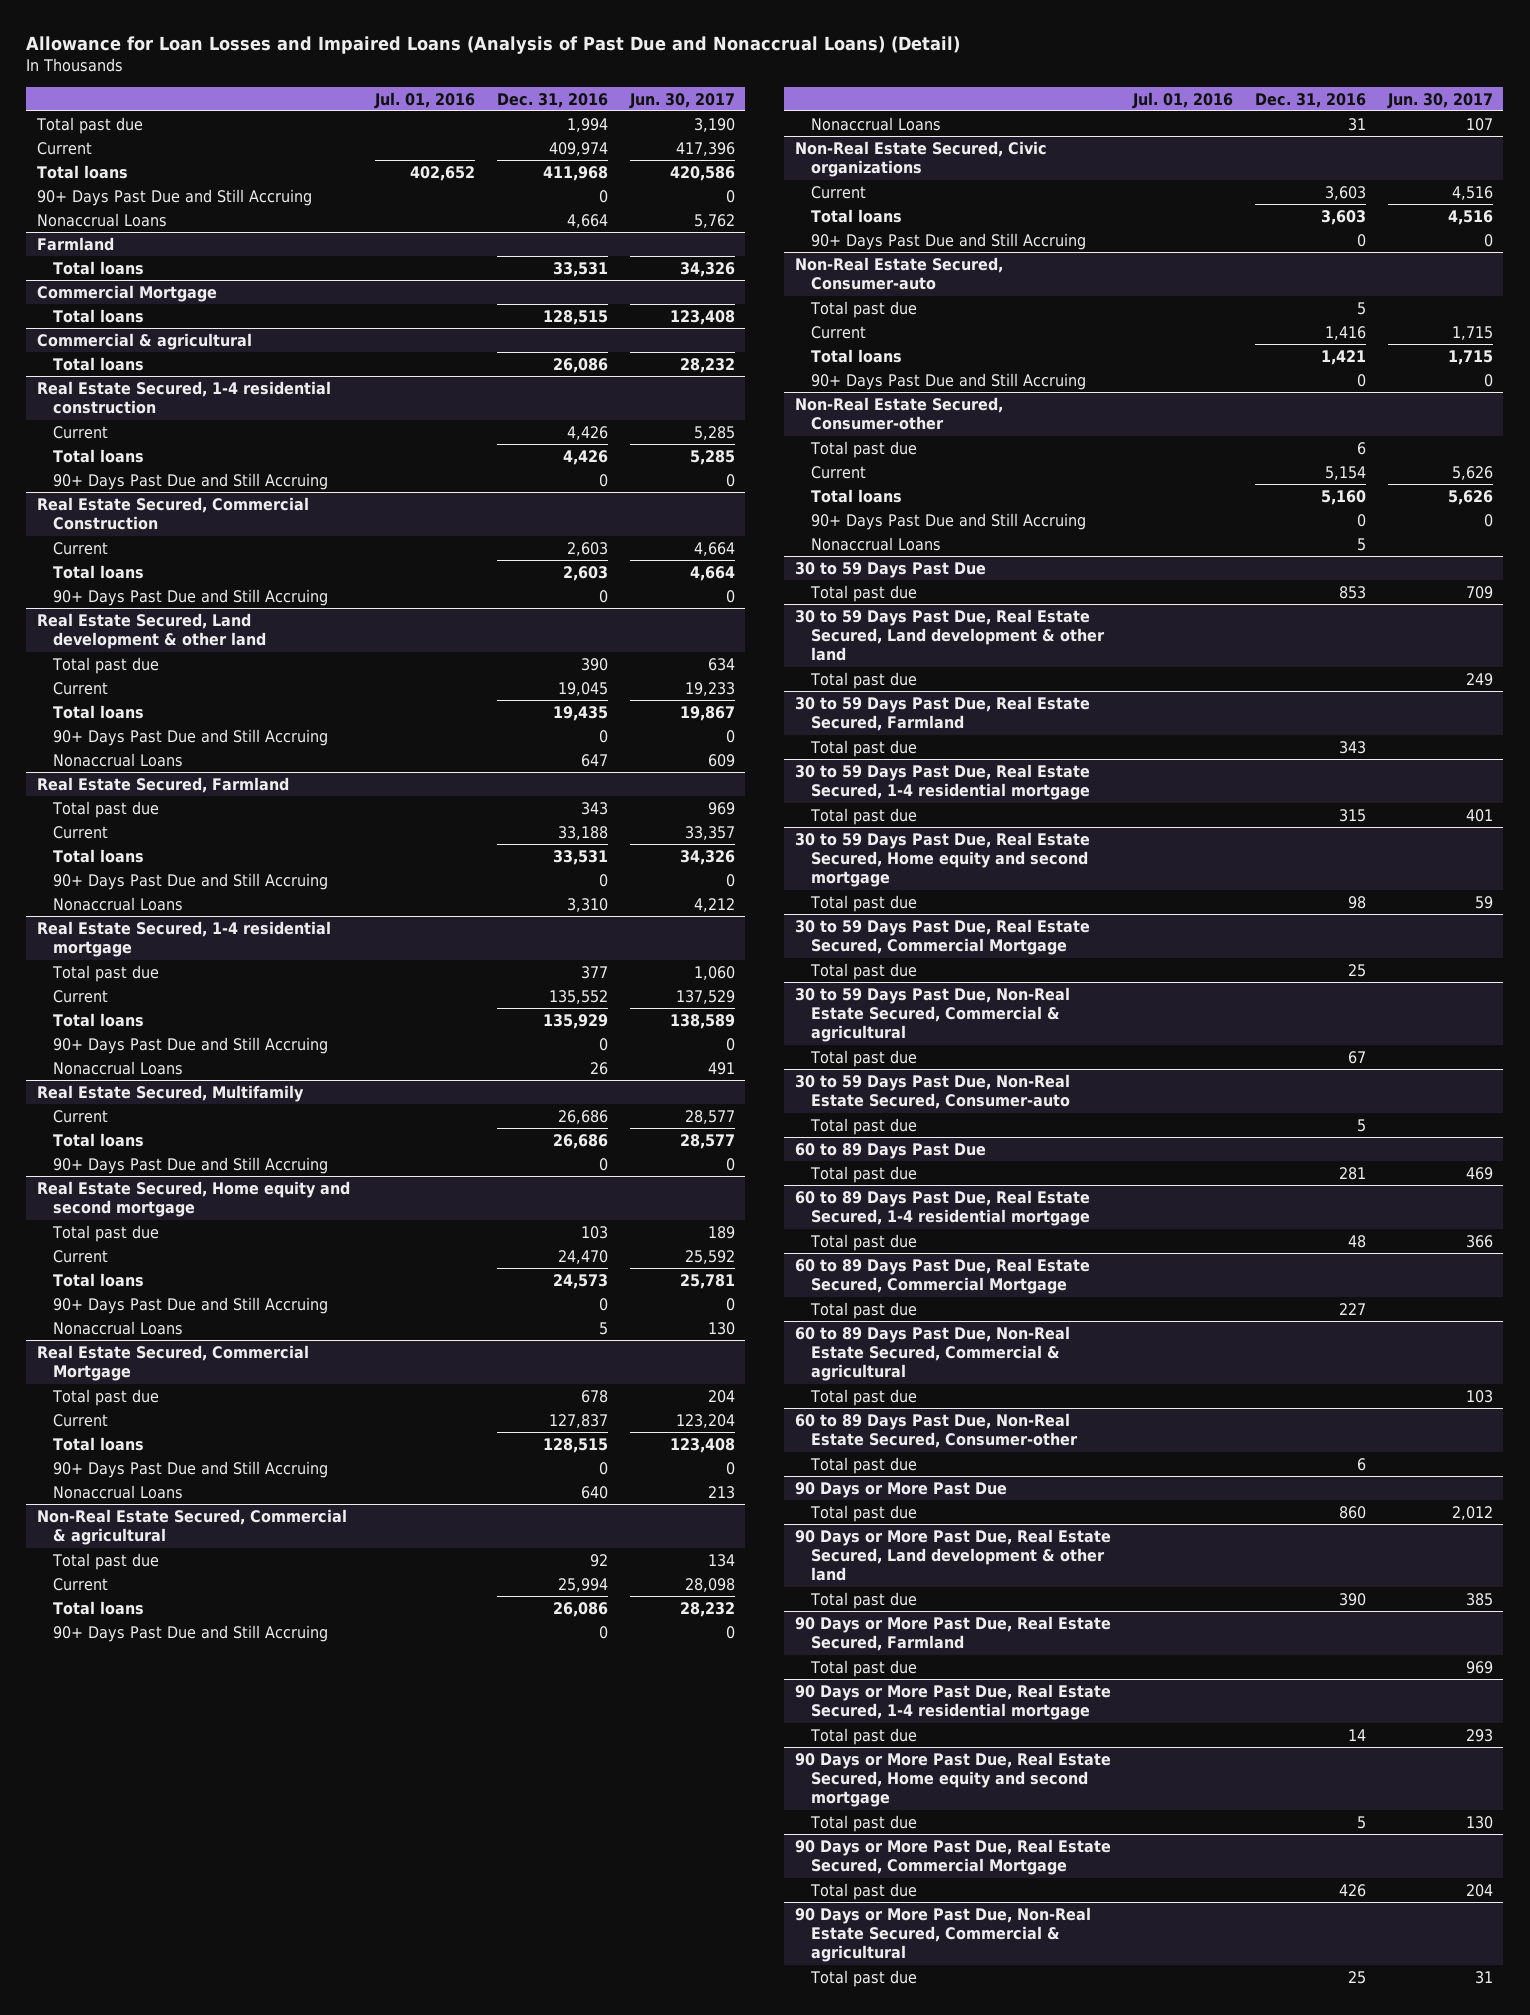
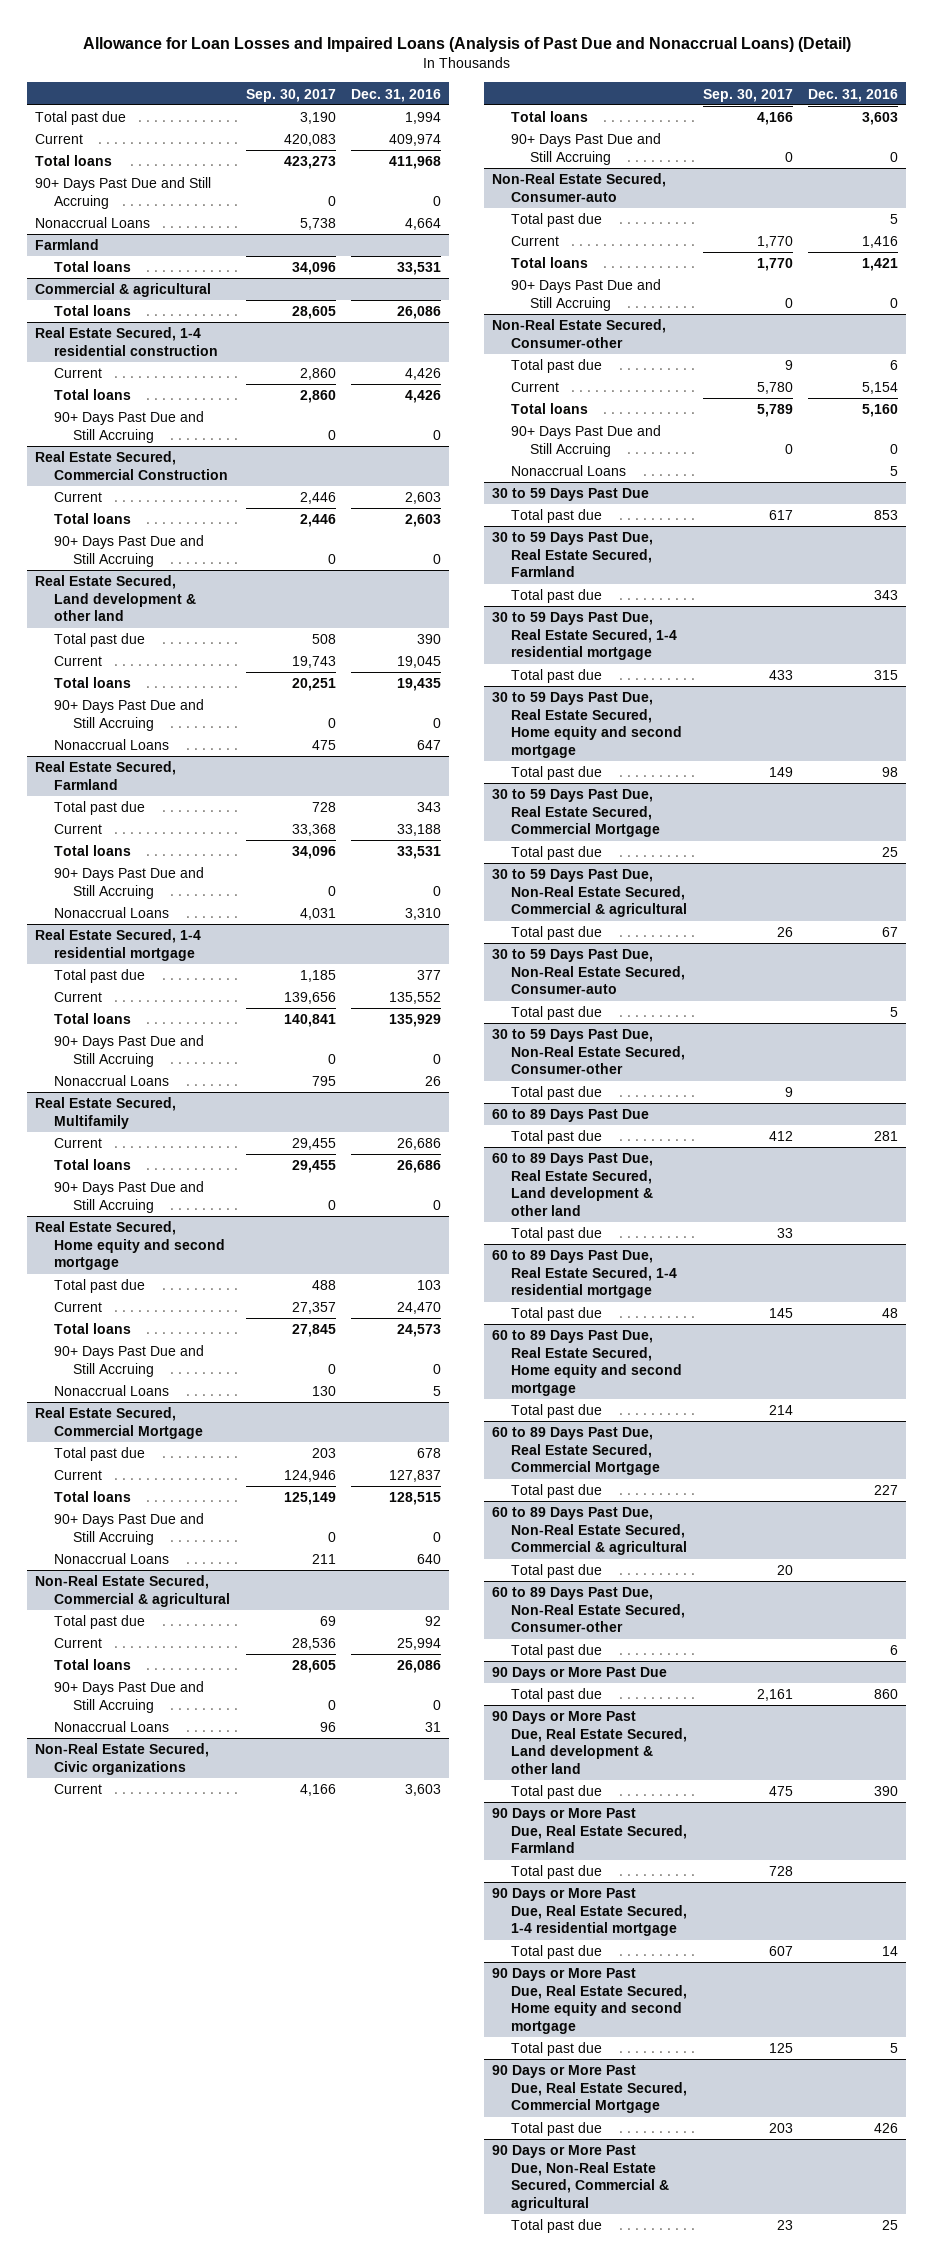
- | Jul. 01, 2016 | Dec. 31, 2016 | Jun. 30, 2017
+ | Sep. 30, 2017 | Dec. 31, 2016
- Commercial Mortgage
- Total loans | | 128,515 | 123,408
- 30 to 59 Days Past Due, Real Estate Secured, Land development & other land
- Total past due | | | 249
+ 30 to 59 Days Past Due, Non-Real Estate Secured, Consumer-other
+ Total past due | 9 |
+ 60 to 89 Days Past Due, Real Estate Secured, Land development & other land
+ Total past due | 33 |
+ 60 to 89 Days Past Due, Real Estate Secured, Home equity and second mortgage
+ Total past due | 214 |

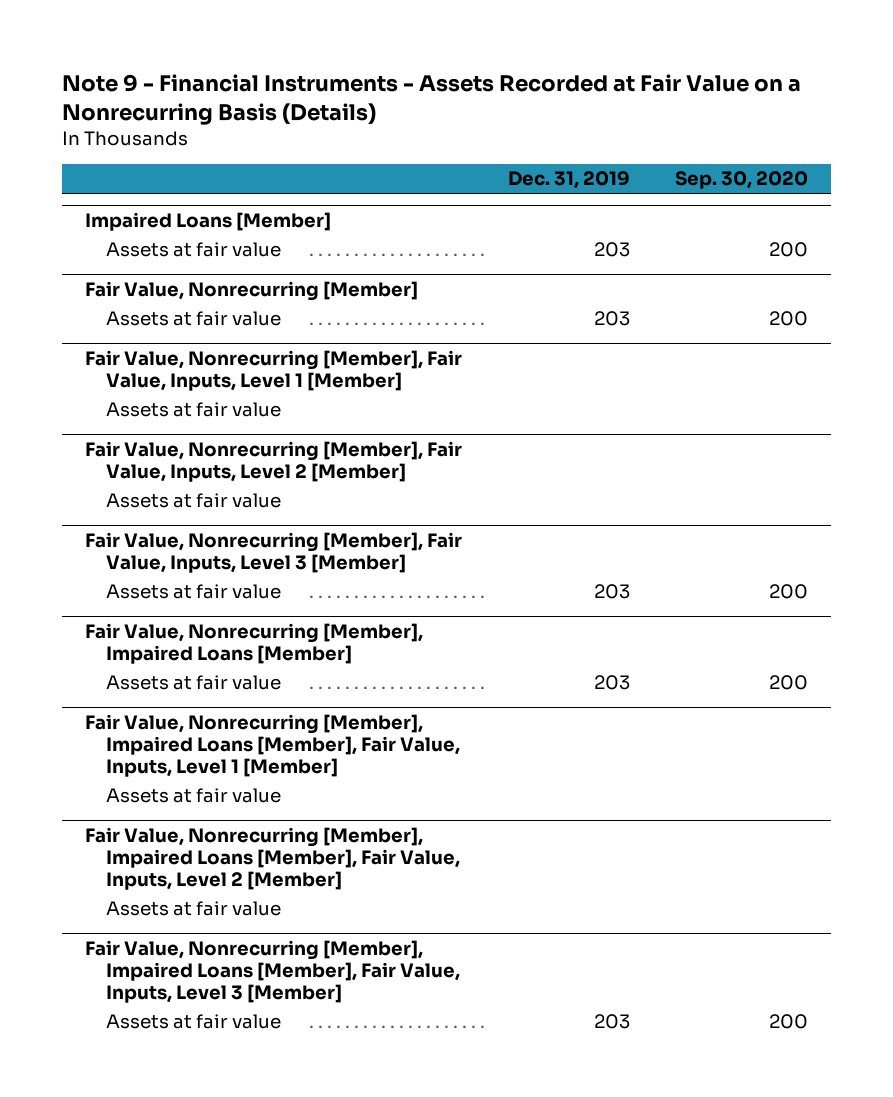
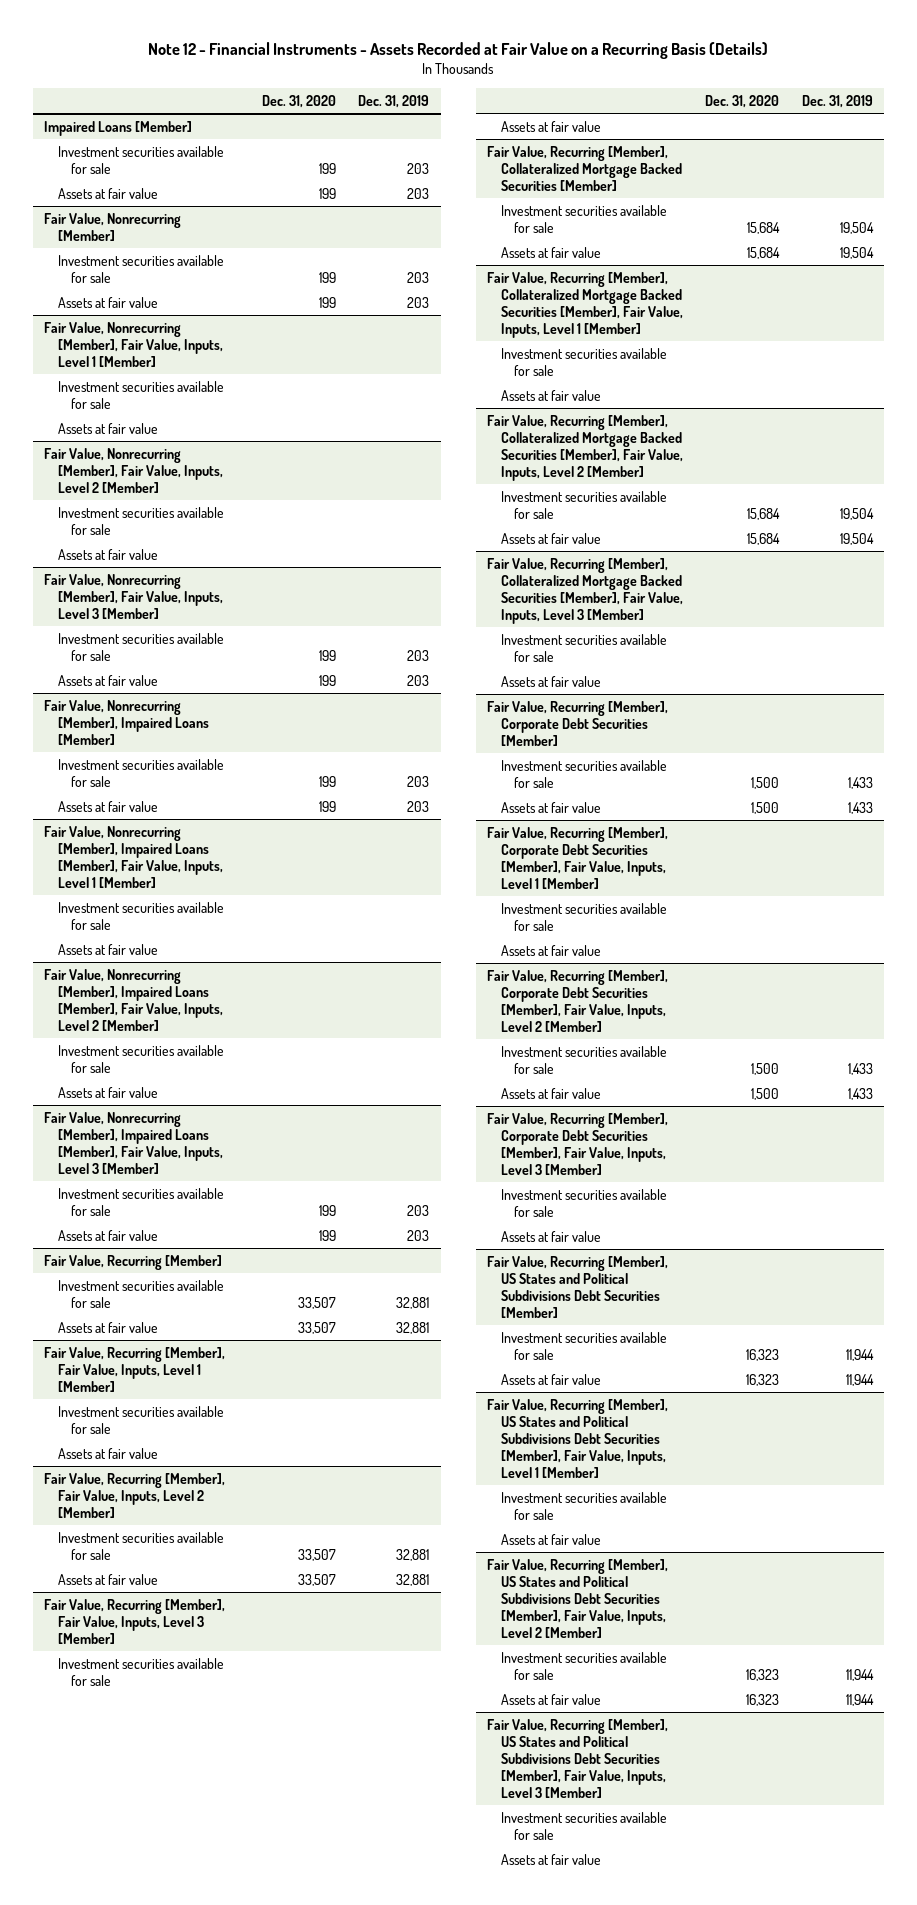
- Note 9 - Financial Instruments - Assets Recorded at Fair Value on a Nonrecurring Basis (Details)
+ Note 12 - Financial Instruments - Assets Recorded at Fair Value on a Recurring Basis (Details)
- | Dec. 31, 2019 | Sep. 30, 2020
+ | Dec. 31, 2020 | Dec. 31, 2019
@ Impaired Loans [Member]
+ Investment securities available for sale | 199 | 203
@ Fair Value, Nonrecurring [Member]
+ Investment securities available for sale | 199 | 203
@ Fair Value, Nonrecurring [Member], Fair Value, Inputs, Level 1 [Member]
+ Investment securities available for sale
@ Fair Value, Nonrecurring [Member], Fair Value, Inputs, Level 2 [Member]
+ Investment securities available for sale
@ Fair Value, Nonrecurring [Member], Fair Value, Inputs, Level 3 [Member]
+ Investment securities available for sale | 199 | 203
@ Fair Value, Nonrecurring [Member], Impaired Loans [Member]
+ Investment securities available for sale | 199 | 203
@ Fair Value, Nonrecurring [Member], Impaired Loans [Member], Fair Value, Inputs, Level 1 [Member]
+ Investment securities available for sale
@ Fair Value, Nonrecurring [Member], Impaired Loans [Member], Fair Value, Inputs, Level 2 [Member]
+ Investment securities available for sale
@ Fair Value, Nonrecurring [Member], Impaired Loans [Member], Fair Value, Inputs, Level 3 [Member]
+ Investment securities available for sale | 199 | 203
+ Fair Value, Recurring [Member]
+ Investment securities available for sale | 33,507 | 32,881
+ Assets at fair value | 33,507 | 32,881
+ Fair Value, Recurring [Member], Fair Value, Inputs, Level 1 [Member]
+ Investment securities available for sale
+ Assets at fair value
+ Fair Value, Recurring [Member], Fair Value, Inputs, Level 2 [Member]
+ Investment securities available for sale | 33,507 | 32,881
+ Assets at fair value | 33,507 | 32,881
+ Fair Value, Recurring [Member], Fair Value, Inputs, Level 3 [Member]
+ Investment securities available for sale
+ Assets at fair value
+ Fair Value, Recurring [Member], Collateralized Mortgage Backed Securities [Member]
+ Investment securities available for sale | 15,684 | 19,504
+ Assets at fair value | 15,684 | 19,504
+ Fair Value, Recurring [Member], Collateralized Mortgage Backed Securities [Member], Fair Value, Inputs, Level 1 [Member]
+ Investment securities available for sale
+ Assets at fair value
+ Fair Value, Recurring [Member], Collateralized Mortgage Backed Securities [Member], Fair Value, Inputs, Level 2 [Member]
+ Investment securities available for sale | 15,684 | 19,504
+ Assets at fair value | 15,684 | 19,504
+ Fair Value, Recurring [Member], Collateralized Mortgage Backed Securities [Member], Fair Value, Inputs, Level 3 [Member]
+ Investment securities available for sale
+ Assets at fair value
+ Fair Value, Recurring [Member], Corporate Debt Securities [Member]
+ Investment securities available for sale | 1,500 | 1,433
+ Assets at fair value | 1,500 | 1,433
+ Fair Value, Recurring [Member], Corporate Debt Securities [Member], Fair Value, Inputs, Level 1 [Member]
+ Investment securities available for sale
+ Assets at fair value
+ Fair Value, Recurring [Member], Corporate Debt Securities [Member], Fair Value, Inputs, Level 2 [Member]
+ Investment securities available for sale | 1,500 | 1,433
+ Assets at fair value | 1,500 | 1,433
+ Fair Value, Recurring [Member], Corporate Debt Securities [Member], Fair Value, Inputs, Level 3 [Member]
+ Investment securities available for sale
+ Assets at fair value
+ Fair Value, Recurring [Member], US States and Political Subdivisions Debt Securities [Member]
+ Investment securities available for sale | 16,323 | 11,944
+ Assets at fair value | 16,323 | 11,944
+ Fair Value, Recurring [Member], US States and Political Subdivisions Debt Securities [Member], Fair Value, Inputs, Level 1 [Member]
+ Investment securities available for sale
+ Assets at fair value
+ Fair Value, Recurring [Member], US States and Political Subdivisions Debt Securities [Member], Fair Value, Inputs, Level 2 [Member]
+ Investment securities available for sale | 16,323 | 11,944
+ Assets at fair value | 16,323 | 11,944
+ Fair Value, Recurring [Member], US States and Political Subdivisions Debt Securities [Member], Fair Value, Inputs, Level 3 [Member]
+ Investment securities available for sale
+ Assets at fair value

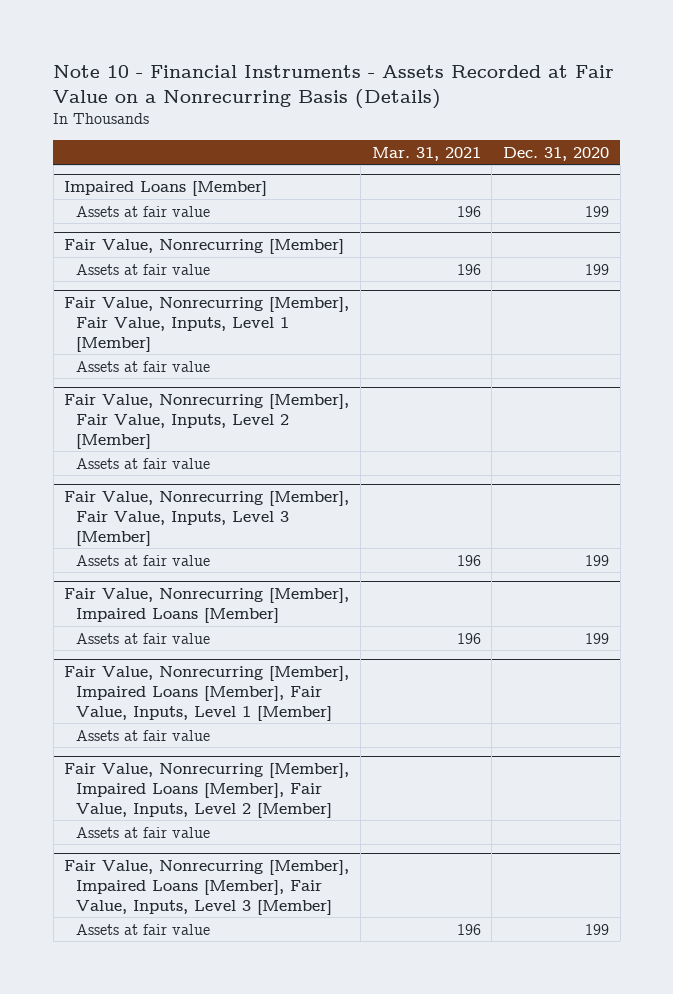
- Note 12 - Financial Instruments - Assets Recorded at Fair Value on a Recurring Basis (Details)
+ Note 10 - Financial Instruments - Assets Recorded at Fair Value on a Nonrecurring Basis (Details)
- | Dec. 31, 2020 | Dec. 31, 2019
+ | Mar. 31, 2021 | Dec. 31, 2020
@ Impaired Loans [Member]
- Investment securities available for sale | 199 | 203
@ Fair Value, Nonrecurring [Member]
- Investment securities available for sale | 199 | 203
@ Fair Value, Nonrecurring [Member], Fair Value, Inputs, Level 1 [Member]
- Investment securities available for sale
@ Fair Value, Nonrecurring [Member], Fair Value, Inputs, Level 2 [Member]
- Investment securities available for sale
@ Fair Value, Nonrecurring [Member], Fair Value, Inputs, Level 3 [Member]
- Investment securities available for sale | 199 | 203
@ Fair Value, Nonrecurring [Member], Impaired Loans [Member]
- Investment securities available for sale | 199 | 203
@ Fair Value, Nonrecurring [Member], Impaired Loans [Member], Fair Value, Inputs, Level 1 [Member]
- Investment securities available for sale
@ Fair Value, Nonrecurring [Member], Impaired Loans [Member], Fair Value, Inputs, Level 2 [Member]
- Investment securities available for sale
@ Fair Value, Nonrecurring [Member], Impaired Loans [Member], Fair Value, Inputs, Level 3 [Member]
- Investment securities available for sale | 199 | 203
- Fair Value, Recurring [Member]
- Investment securities available for sale | 33,507 | 32,881
- Assets at fair value | 33,507 | 32,881
- Fair Value, Recurring [Member], Fair Value, Inputs, Level 1 [Member]
- Investment securities available for sale
- Assets at fair value
- Fair Value, Recurring [Member], Fair Value, Inputs, Level 2 [Member]
- Investment securities available for sale | 33,507 | 32,881
- Assets at fair value | 33,507 | 32,881
- Fair Value, Recurring [Member], Fair Value, Inputs, Level 3 [Member]
- Investment securities available for sale
- Assets at fair value
- Fair Value, Recurring [Member], Collateralized Mortgage Backed Securities [Member]
- Investment securities available for sale | 15,684 | 19,504
- Assets at fair value | 15,684 | 19,504
- Fair Value, Recurring [Member], Collateralized Mortgage Backed Securities [Member], Fair Value, Inputs, Level 1 [Member]
- Investment securities available for sale
- Assets at fair value
- Fair Value, Recurring [Member], Collateralized Mortgage Backed Securities [Member], Fair Value, Inputs, Level 2 [Member]
- Investment securities available for sale | 15,684 | 19,504
- Assets at fair value | 15,684 | 19,504
- Fair Value, Recurring [Member], Collateralized Mortgage Backed Securities [Member], Fair Value, Inputs, Level 3 [Member]
- Investment securities available for sale
- Assets at fair value
- Fair Value, Recurring [Member], Corporate Debt Securities [Member]
- Investment securities available for sale | 1,500 | 1,433
- Assets at fair value | 1,500 | 1,433
- Fair Value, Recurring [Member], Corporate Debt Securities [Member], Fair Value, Inputs, Level 1 [Member]
- Investment securities available for sale
- Assets at fair value
- Fair Value, Recurring [Member], Corporate Debt Securities [Member], Fair Value, Inputs, Level 2 [Member]
- Investment securities available for sale | 1,500 | 1,433
- Assets at fair value | 1,500 | 1,433
- Fair Value, Recurring [Member], Corporate Debt Securities [Member], Fair Value, Inputs, Level 3 [Member]
- Investment securities available for sale
- Assets at fair value
- Fair Value, Recurring [Member], US States and Political Subdivisions Debt Securities [Member]
- Investment securities available for sale | 16,323 | 11,944
- Assets at fair value | 16,323 | 11,944
- Fair Value, Recurring [Member], US States and Political Subdivisions Debt Securities [Member], Fair Value, Inputs, Level 1 [Member]
- Investment securities available for sale
- Assets at fair value
- Fair Value, Recurring [Member], US States and Political Subdivisions Debt Securities [Member], Fair Value, Inputs, Level 2 [Member]
- Investment securities available for sale | 16,323 | 11,944
- Assets at fair value | 16,323 | 11,944
- Fair Value, Recurring [Member], US States and Political Subdivisions Debt Securities [Member], Fair Value, Inputs, Level 3 [Member]
- Investment securities available for sale
- Assets at fair value

